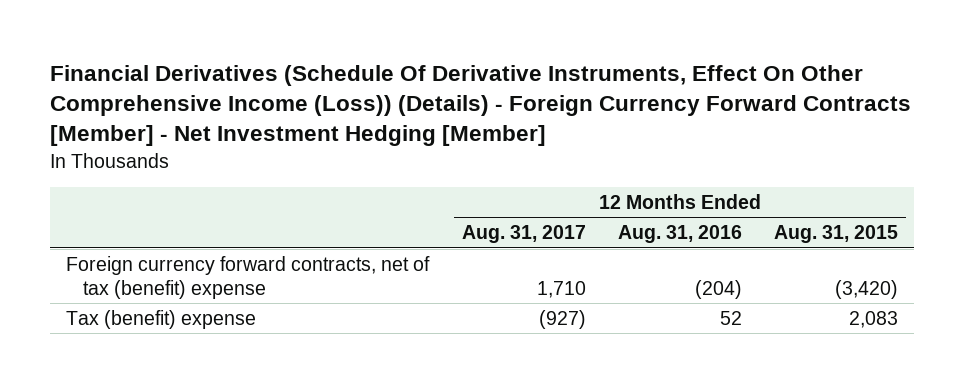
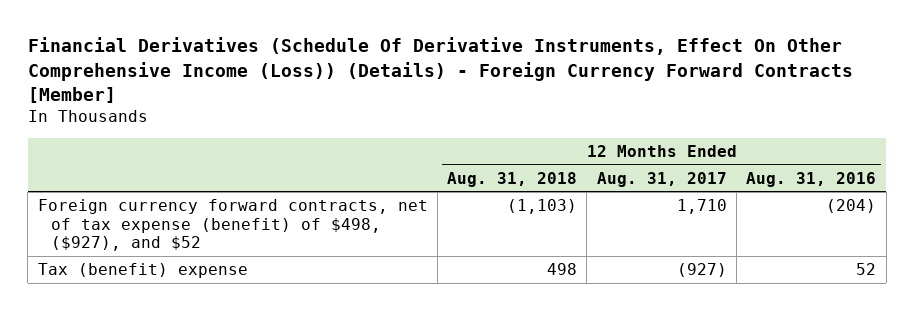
- Financial Derivatives (Schedule Of Derivative Instruments, Effect On Other Comprehensive Income (Loss)) (Details) - Foreign Currency Forward Contracts [Member] - Net Investment Hedging [Member]
+ Financial Derivatives (Schedule Of Derivative Instruments, Effect On Other Comprehensive Income (Loss)) (Details) - Foreign Currency Forward Contracts [Member]
- | 12 Months Ended Aug. 31, 2017 | 12 Months Ended Aug. 31, 2016 | 12 Months Ended Aug. 31, 2015
+ | 12 Months Ended Aug. 31, 2018 | 12 Months Ended Aug. 31, 2017 | 12 Months Ended Aug. 31, 2016
- Foreign currency forward contracts, net of tax (benefit) expense | 1,710 | (204) | (3,420)
+ Foreign currency forward contracts, net of tax expense (benefit) of $498, ($927), and $52 | (1,103) | 1,710 | (204)

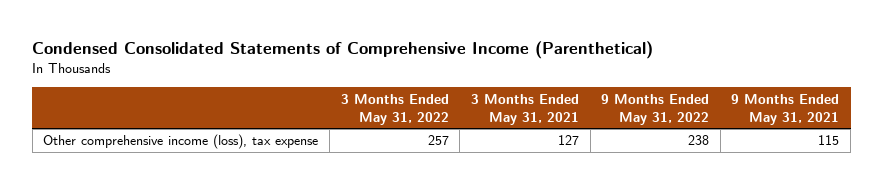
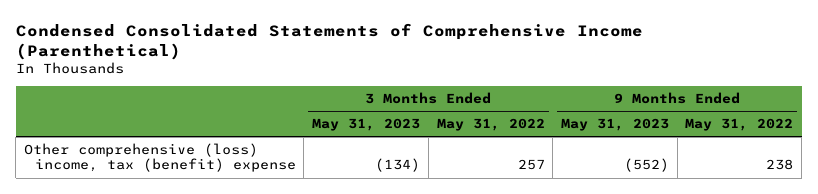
- | 3 Months Ended May 31, 2022 | 3 Months Ended May 31, 2021 | 9 Months Ended May 31, 2022 | 9 Months Ended May 31, 2021
+ | 3 Months Ended May 31, 2023 | 3 Months Ended May 31, 2022 | 9 Months Ended May 31, 2023 | 9 Months Ended May 31, 2022
- Other comprehensive income (loss), tax expense | 257 | 127 | 238 | 115
+ Other comprehensive (loss) income, tax (benefit) expense | (134) | 257 | (552) | 238

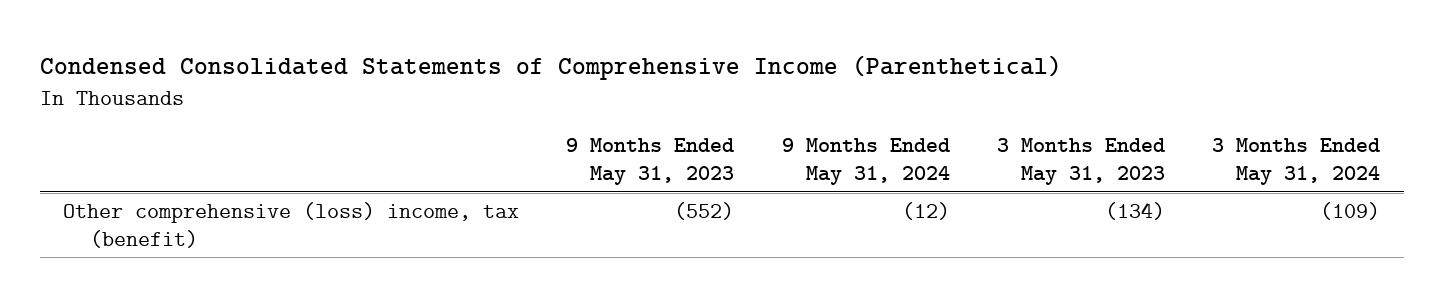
- | 3 Months Ended May 31, 2023 | 3 Months Ended May 31, 2022 | 9 Months Ended May 31, 2023 | 9 Months Ended May 31, 2022
+ | 9 Months Ended May 31, 2023 | 9 Months Ended May 31, 2024 | 3 Months Ended May 31, 2023 | 3 Months Ended May 31, 2024
- Other comprehensive (loss) income, tax (benefit) expense | (134) | 257 | (552) | 238
+ Other comprehensive (loss) income, tax (benefit) | (552) | (12) | (134) | (109)

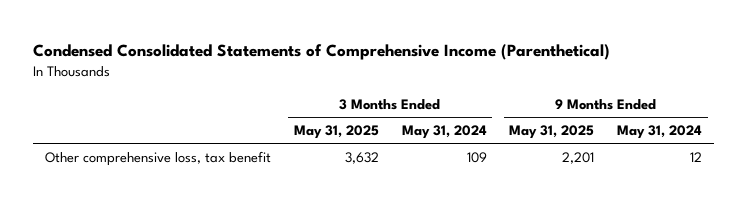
- | 9 Months Ended May 31, 2023 | 9 Months Ended May 31, 2024 | 3 Months Ended May 31, 2023 | 3 Months Ended May 31, 2024
+ | 3 Months Ended May 31, 2025 | 3 Months Ended May 31, 2024 | 9 Months Ended May 31, 2025 | 9 Months Ended May 31, 2024
- Other comprehensive (loss) income, tax (benefit) | (552) | (12) | (134) | (109)
+ Other comprehensive loss, tax benefit | 3,632 | 109 | 2,201 | 12

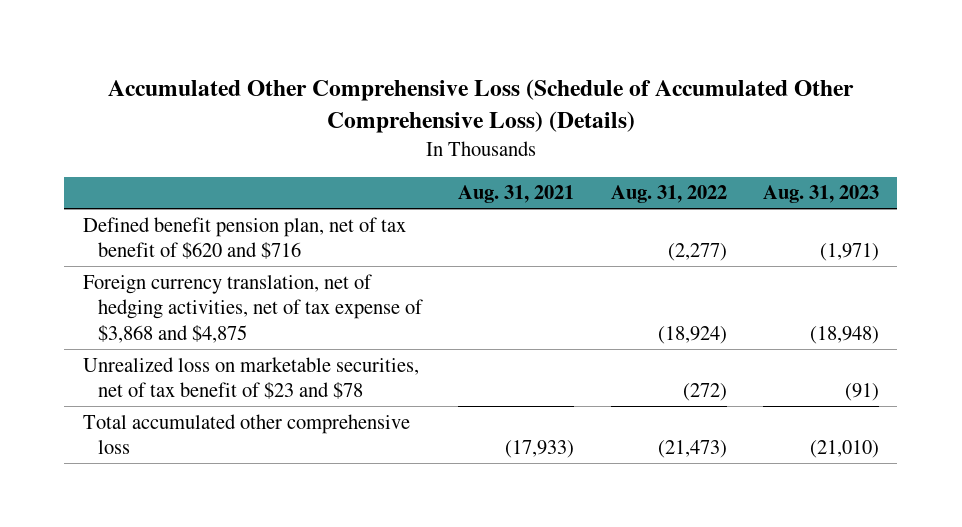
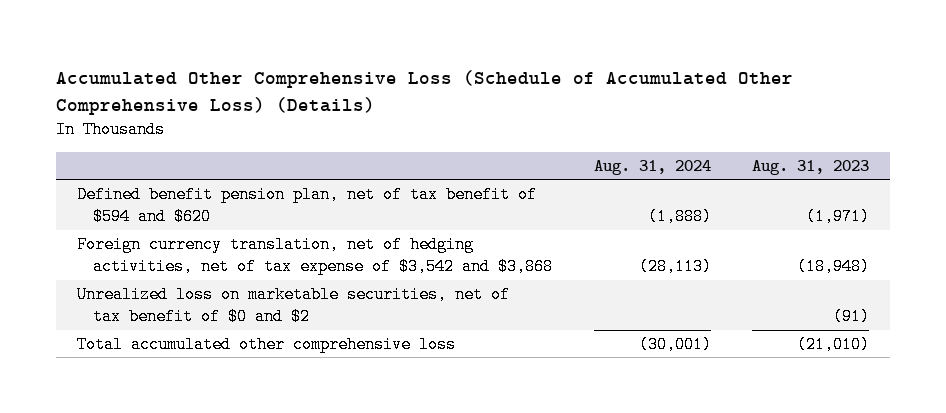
- | Aug. 31, 2021 | Aug. 31, 2022 | Aug. 31, 2023
+ | Aug. 31, 2024 | Aug. 31, 2023
- Defined benefit pension plan, net of tax benefit of $620 and $716 | | (2,277) | (1,971)
- Foreign currency translation, net of hedging activities, net of tax expense of $3,868 and $4,875 | | (18,924) | (18,948)
- Unrealized loss on marketable securities, net of tax benefit of $23 and $78 | | (272) | (91)
+ Defined benefit pension plan, net of tax benefit of $594 and $620 | (1,888) | (1,971)
+ Foreign currency translation, net of hedging activities, net of tax expense of $3,542 and $3,868 | (28,113) | (18,948)
+ Unrealized loss on marketable securities, net of tax benefit of $0 and $2 | | (91)

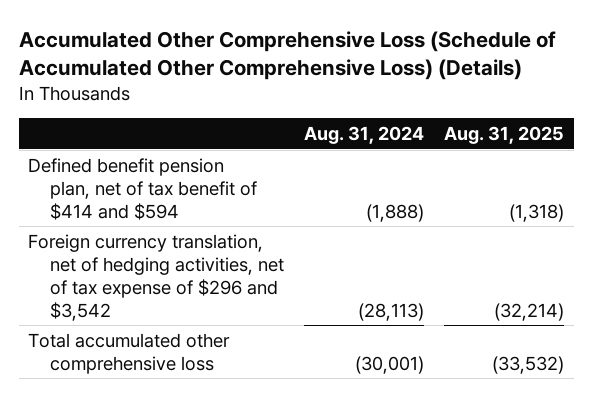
- | Aug. 31, 2024 | Aug. 31, 2023
+ | Aug. 31, 2024 | Aug. 31, 2025
- Defined benefit pension plan, net of tax benefit of $594 and $620 | (1,888) | (1,971)
- Foreign currency translation, net of hedging activities, net of tax expense of $3,542 and $3,868 | (28,113) | (18,948)
- Unrealized loss on marketable securities, net of tax benefit of $0 and $2 | | (91)
+ Defined benefit pension plan, net of tax benefit of $414 and $594 | (1,888) | (1,318)
+ Foreign currency translation, net of hedging activities, net of tax expense of $296 and $3,542 | (28,113) | (32,214)

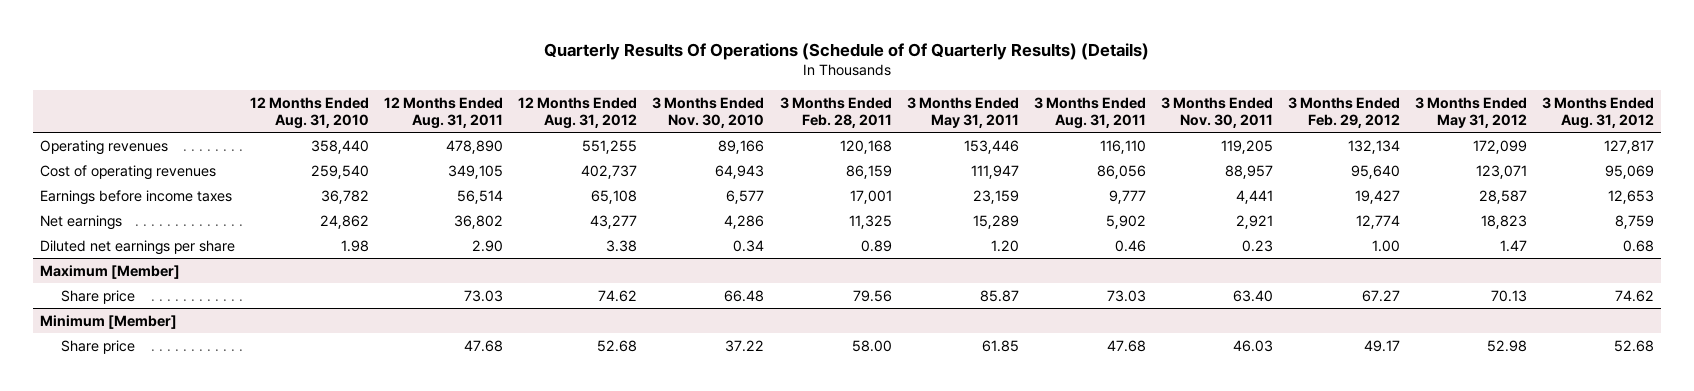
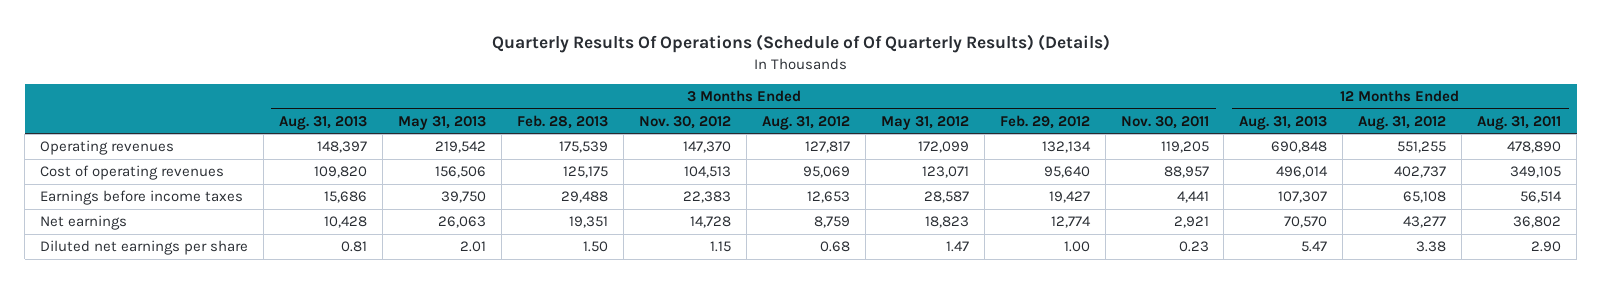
- | 12 Months Ended Aug. 31, 2010 | 12 Months Ended Aug. 31, 2011 | 12 Months Ended Aug. 31, 2012 | 3 Months Ended Nov. 30, 2010 | 3 Months Ended Feb. 28, 2011 | 3 Months Ended May 31, 2011 | 3 Months Ended Aug. 31, 2011 | 3 Months Ended Nov. 30, 2011 | 3 Months Ended Feb. 29, 2012 | 3 Months Ended May 31, 2012 | 3 Months Ended Aug. 31, 2012
+ | 3 Months Ended Aug. 31, 2013 | 3 Months Ended May 31, 2013 | 3 Months Ended Feb. 28, 2013 | 3 Months Ended Nov. 30, 2012 | 3 Months Ended Aug. 31, 2012 | 3 Months Ended May 31, 2012 | 3 Months Ended Feb. 29, 2012 | 3 Months Ended Nov. 30, 2011 | 12 Months Ended Aug. 31, 2013 | 12 Months Ended Aug. 31, 2012 | 12 Months Ended Aug. 31, 2011
- Maximum [Member]
- Share price | | 73.03 | 74.62 | 66.48 | 79.56 | 85.87 | 73.03 | 63.40 | 67.27 | 70.13 | 74.62
- Minimum [Member]
- Share price | | 47.68 | 52.68 | 37.22 | 58.00 | 61.85 | 47.68 | 46.03 | 49.17 | 52.98 | 52.68

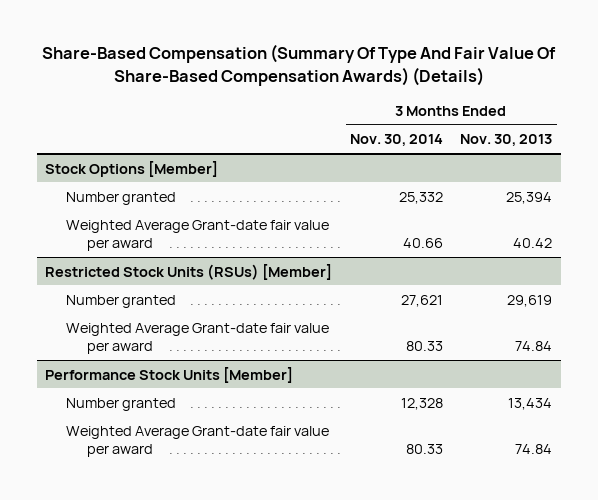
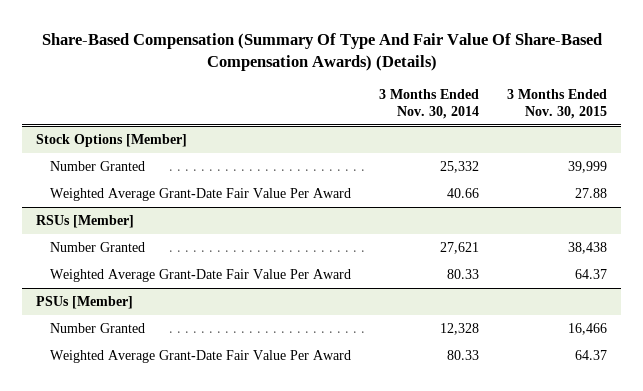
- | 3 Months Ended Nov. 30, 2014 | 3 Months Ended Nov. 30, 2013
+ | 3 Months Ended Nov. 30, 2014 | 3 Months Ended Nov. 30, 2015
@ Stock Options [Member]
- Number granted | 25,332 | 25,394
- Weighted Average Grant-date fair value per award | 40.66 | 40.42
- Restricted Stock Units (RSUs) [Member]
- Number granted | 27,621 | 29,619
- Weighted Average Grant-date fair value per award | 80.33 | 74.84
- Performance Stock Units [Member]
- Number granted | 12,328 | 13,434
- Weighted Average Grant-date fair value per award | 80.33 | 74.84
@ Stock Options [Member]
+ Number Granted | 25,332 | 39,999
+ Weighted Average Grant-Date Fair Value Per Award | 40.66 | 27.88
+ RSUs [Member]
+ Number Granted | 27,621 | 38,438
+ Weighted Average Grant-Date Fair Value Per Award | 80.33 | 64.37
+ PSUs [Member]
+ Number Granted | 12,328 | 16,466
+ Weighted Average Grant-Date Fair Value Per Award | 80.33 | 64.37

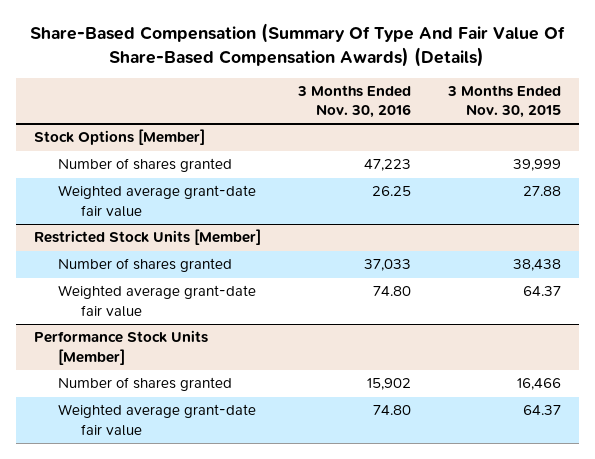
- | 3 Months Ended Nov. 30, 2014 | 3 Months Ended Nov. 30, 2015
+ | 3 Months Ended Nov. 30, 2016 | 3 Months Ended Nov. 30, 2015
@ Stock Options [Member]
- Number Granted | 25,332 | 39,999
- Weighted Average Grant-Date Fair Value Per Award | 40.66 | 27.88
- RSUs [Member]
- Number Granted | 27,621 | 38,438
- Weighted Average Grant-Date Fair Value Per Award | 80.33 | 64.37
- PSUs [Member]
- Number Granted | 12,328 | 16,466
- Weighted Average Grant-Date Fair Value Per Award | 80.33 | 64.37
@ Stock Options [Member]
+ Number of shares granted | 47,223 | 39,999
+ Weighted average grant-date fair value | 26.25 | 27.88
+ Restricted Stock Units [Member]
+ Number of shares granted | 37,033 | 38,438
+ Weighted average grant-date fair value | 74.80 | 64.37
+ Performance Stock Units [Member]
+ Number of shares granted | 15,902 | 16,466
+ Weighted average grant-date fair value | 74.80 | 64.37

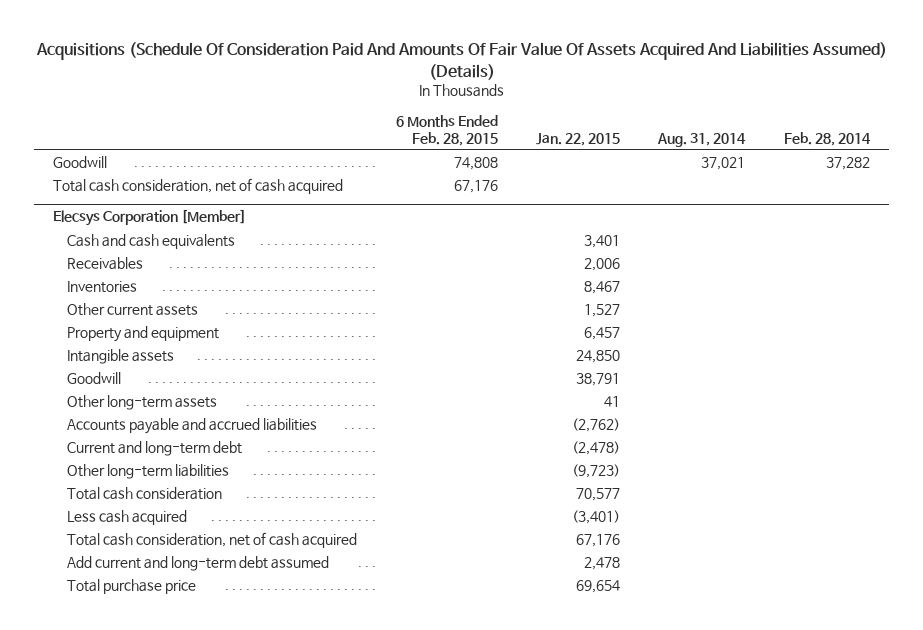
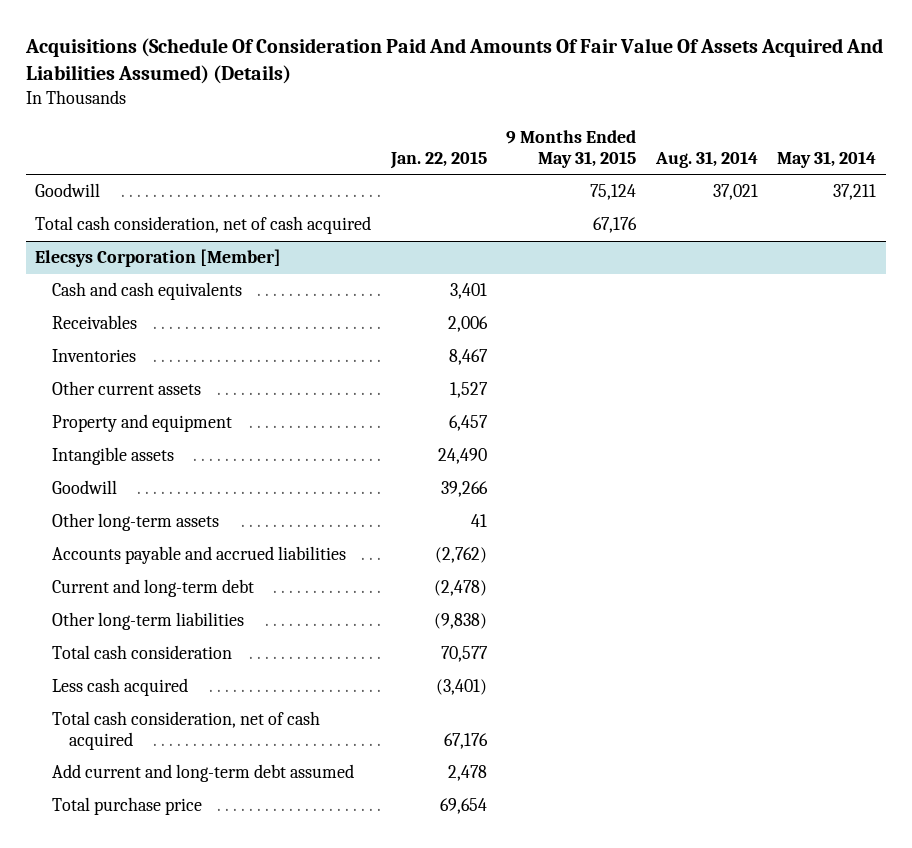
- | 6 Months Ended Feb. 28, 2015 | Jan. 22, 2015 | Aug. 31, 2014 | Feb. 28, 2014
+ | Jan. 22, 2015 | 9 Months Ended May 31, 2015 | Aug. 31, 2014 | May 31, 2014
@ Elecsys Corporation [Member]
- Intangible assets | | 24,850 | |
- Goodwill | | 38,791 | |
+ Intangible assets | 24,490 | | |
+ Goodwill | 39,266 | | |
- Other long-term liabilities | | (9,723) | |
+ Other long-term liabilities | (9,838) | | |

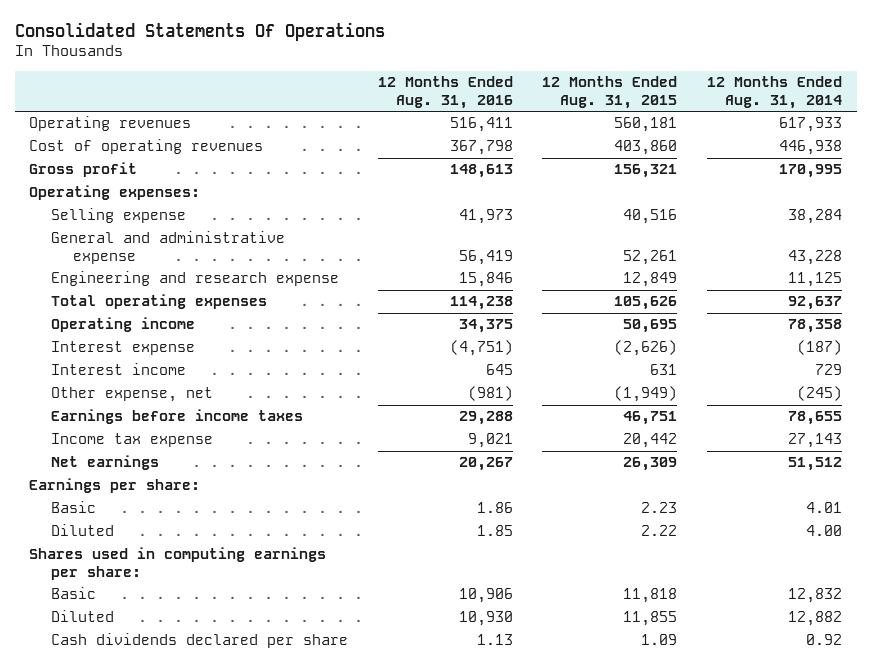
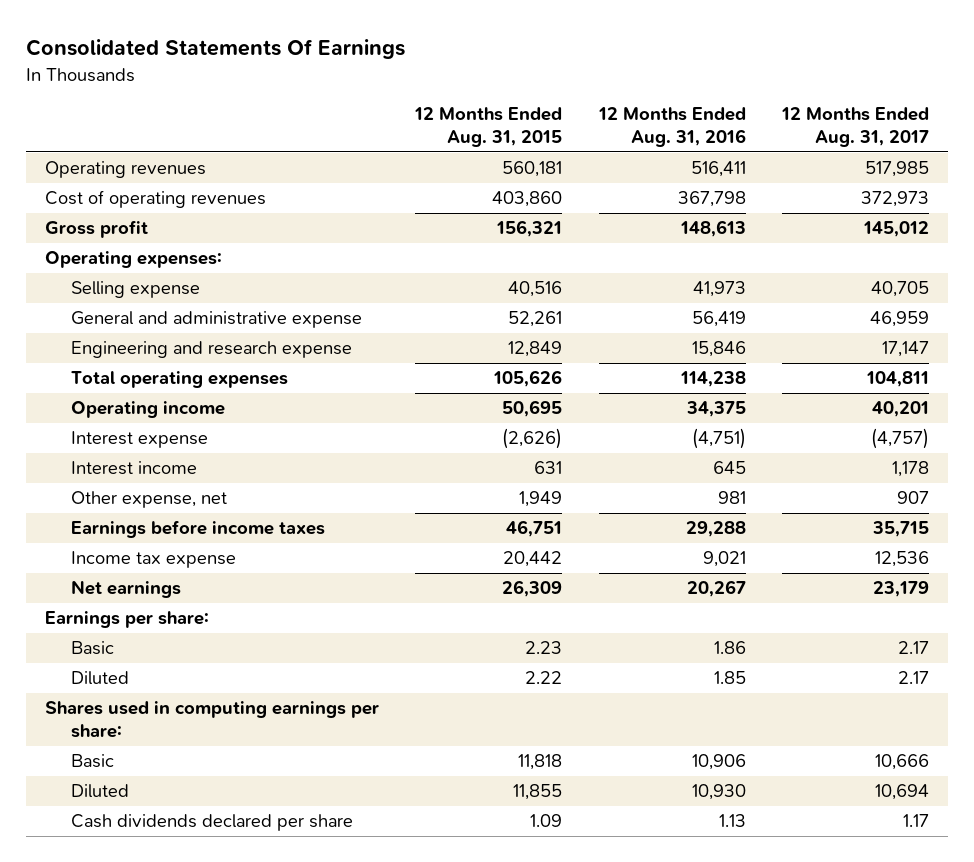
- Consolidated Statements Of Operations
+ Consolidated Statements Of Earnings
- | 12 Months Ended Aug. 31, 2016 | 12 Months Ended Aug. 31, 2015 | 12 Months Ended Aug. 31, 2014
+ | 12 Months Ended Aug. 31, 2015 | 12 Months Ended Aug. 31, 2016 | 12 Months Ended Aug. 31, 2017
- Other expense, net | (981) | (1,949) | (245)
+ Other expense, net | 1,949 | 981 | 907

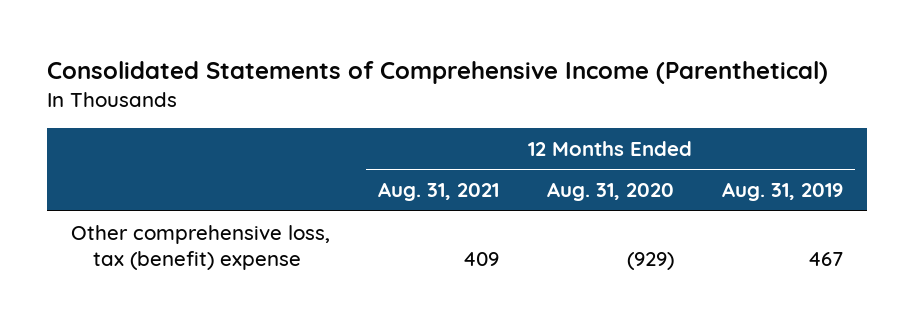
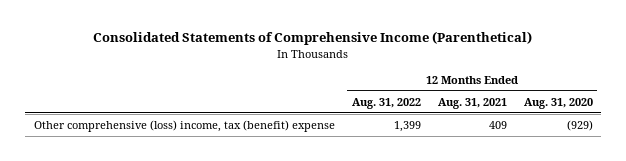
- | 12 Months Ended Aug. 31, 2021 | 12 Months Ended Aug. 31, 2020 | 12 Months Ended Aug. 31, 2019
+ | 12 Months Ended Aug. 31, 2022 | 12 Months Ended Aug. 31, 2021 | 12 Months Ended Aug. 31, 2020
- Other comprehensive loss, tax (benefit) expense | 409 | (929) | 467
+ Other comprehensive (loss) income, tax (benefit) expense | 1,399 | 409 | (929)

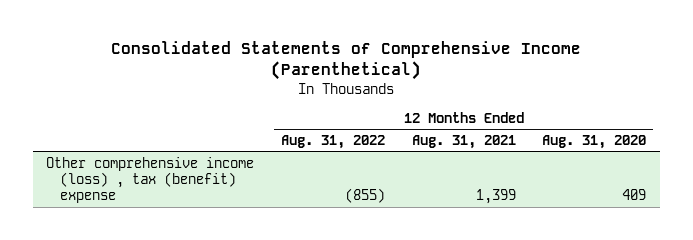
- Other comprehensive (loss) income, tax (benefit) expense | 1,399 | 409 | (929)
+ Other comprehensive income (loss) , tax (benefit) expense | (855) | 1,399 | 409

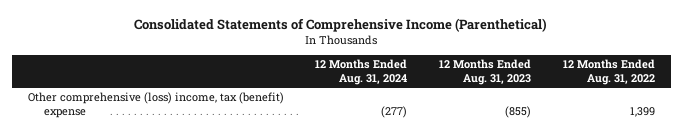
- | 12 Months Ended Aug. 31, 2022 | 12 Months Ended Aug. 31, 2021 | 12 Months Ended Aug. 31, 2020
+ | 12 Months Ended Aug. 31, 2024 | 12 Months Ended Aug. 31, 2023 | 12 Months Ended Aug. 31, 2022
- Other comprehensive income (loss) , tax (benefit) expense | (855) | 1,399 | 409
+ Other comprehensive (loss) income, tax (benefit) expense | (277) | (855) | 1,399

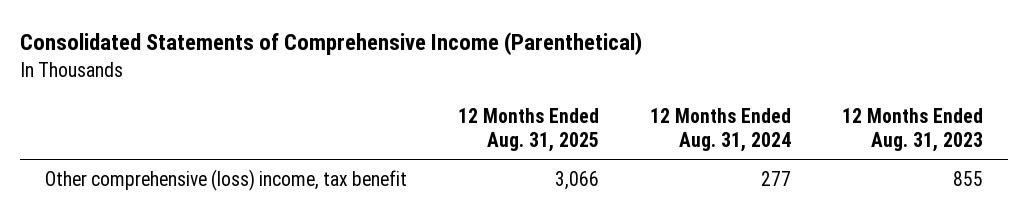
- | 12 Months Ended Aug. 31, 2024 | 12 Months Ended Aug. 31, 2023 | 12 Months Ended Aug. 31, 2022
+ | 12 Months Ended Aug. 31, 2025 | 12 Months Ended Aug. 31, 2024 | 12 Months Ended Aug. 31, 2023
- Other comprehensive (loss) income, tax (benefit) expense | (277) | (855) | 1,399
+ Other comprehensive (loss) income, tax benefit | 3,066 | 277 | 855

